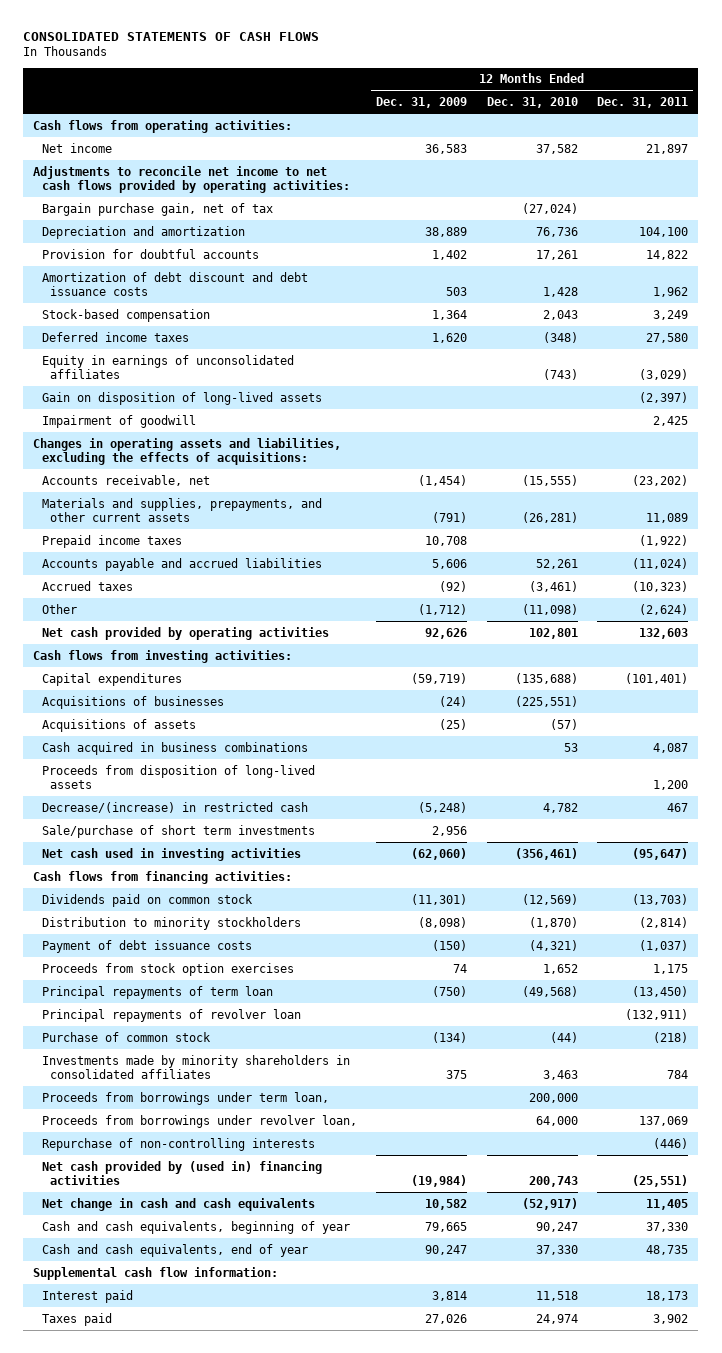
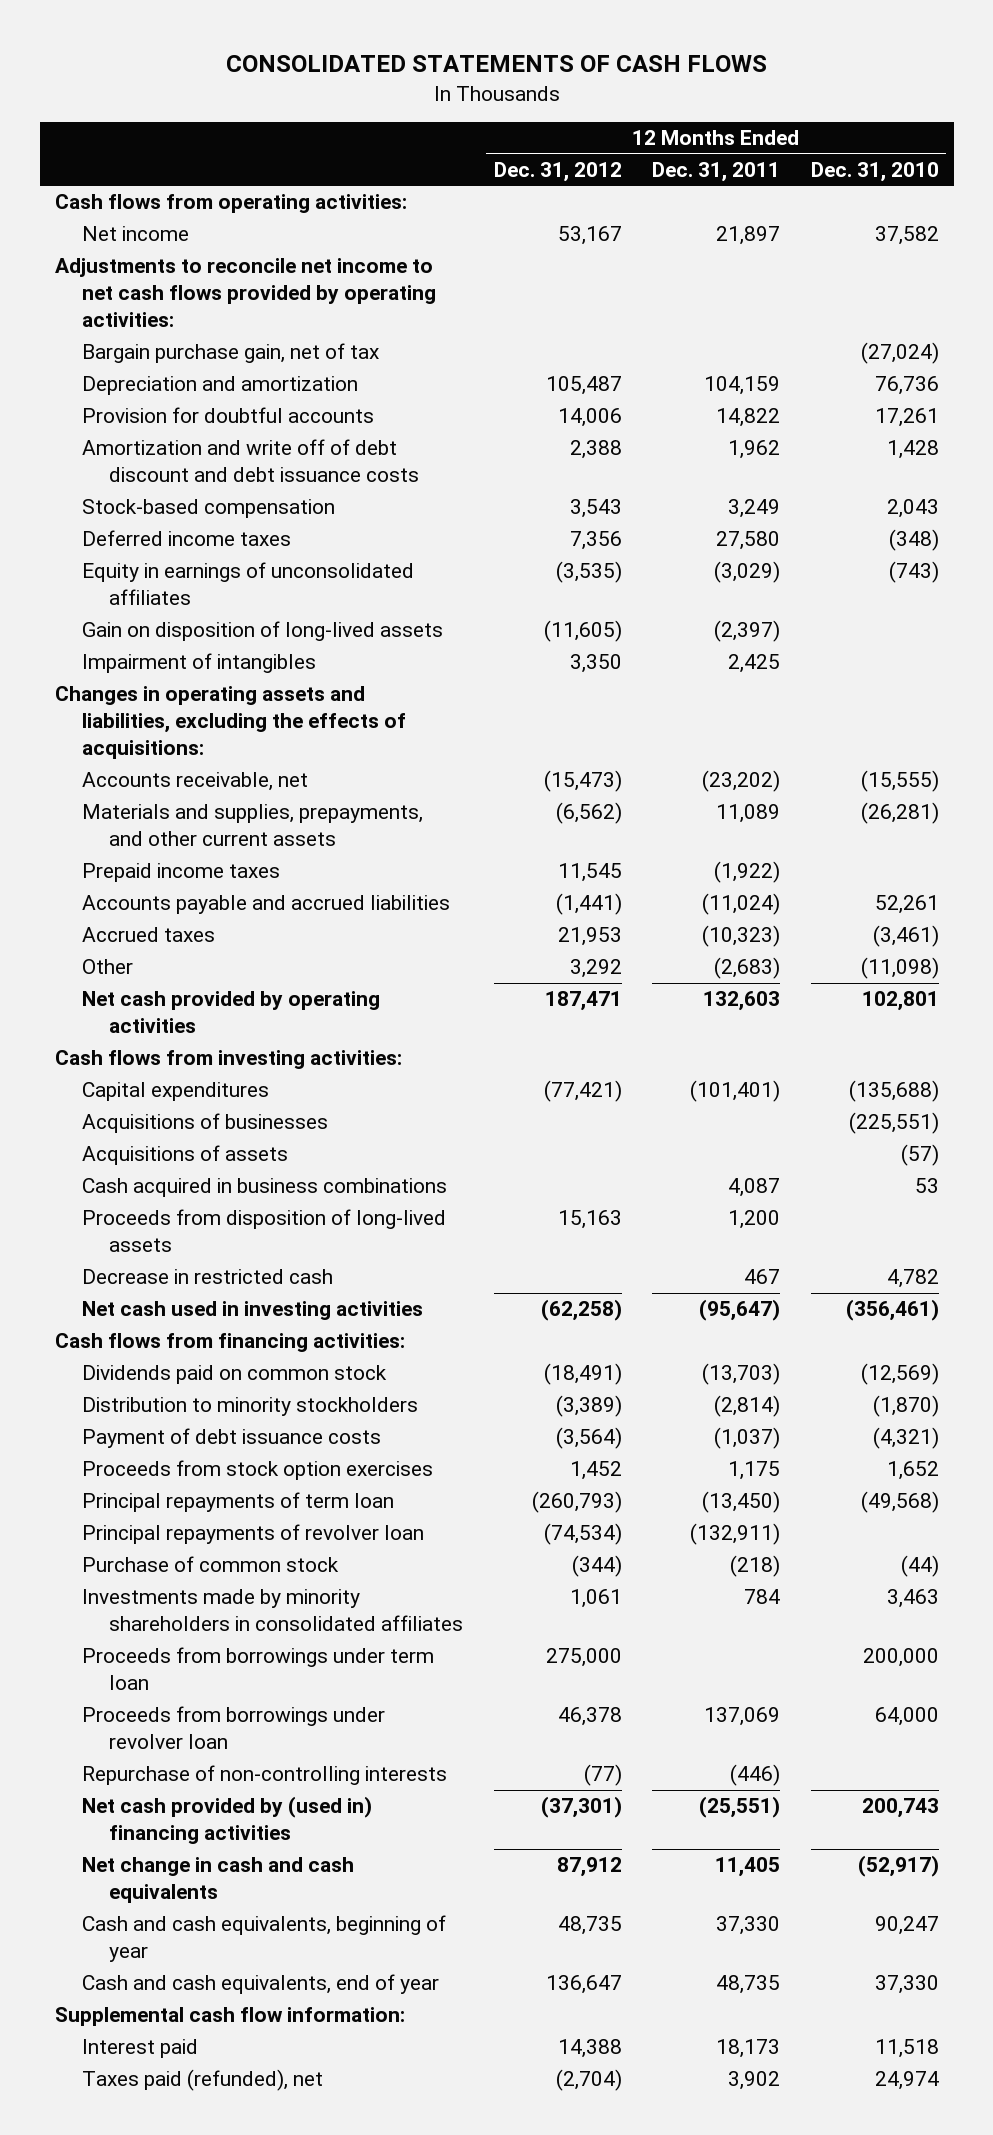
- | 12 Months Ended Dec. 31, 2009 | 12 Months Ended Dec. 31, 2010 | 12 Months Ended Dec. 31, 2011
+ | 12 Months Ended Dec. 31, 2012 | 12 Months Ended Dec. 31, 2011 | 12 Months Ended Dec. 31, 2010
- Depreciation and amortization | 38,889 | 76,736 | 104,100
+ Depreciation and amortization | 105,487 | 104,159 | 76,736
- Amortization of debt discount and debt issuance costs | 503 | 1,428 | 1,962
+ Amortization and write off of debt discount and debt issuance costs | 2,388 | 1,962 | 1,428
- Impairment of goodwill | | | 2,425
+ Impairment of intangibles | 3,350 | 2,425 |
- Other | (1,712) | (11,098) | (2,624)
+ Other | 3,292 | (2,683) | (11,098)
- Decrease/(increase) in restricted cash | (5,248) | 4,782 | 467
- Sale/purchase of short term investments | 2,956 | |
+ Decrease in restricted cash | | 467 | 4,782
- Proceeds from borrowings under term loan, | | 200,000 |
- Proceeds from borrowings under revolver loan, | | 64,000 | 137,069
+ Proceeds from borrowings under term loan | 275,000 | | 200,000
+ Proceeds from borrowings under revolver loan | 46,378 | 137,069 | 64,000
- Taxes paid | 27,026 | 24,974 | 3,902
+ Taxes paid (refunded), net | (2,704) | 3,902 | 24,974

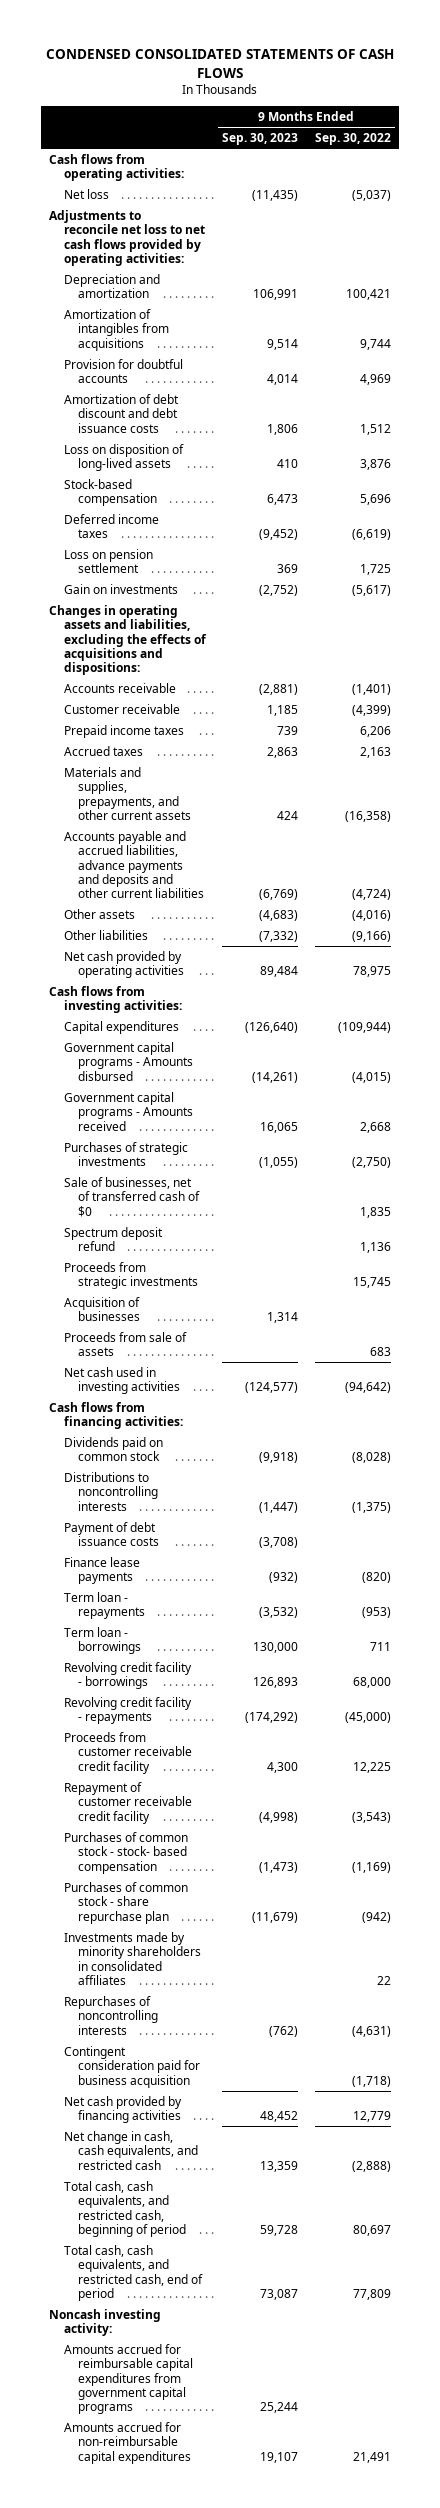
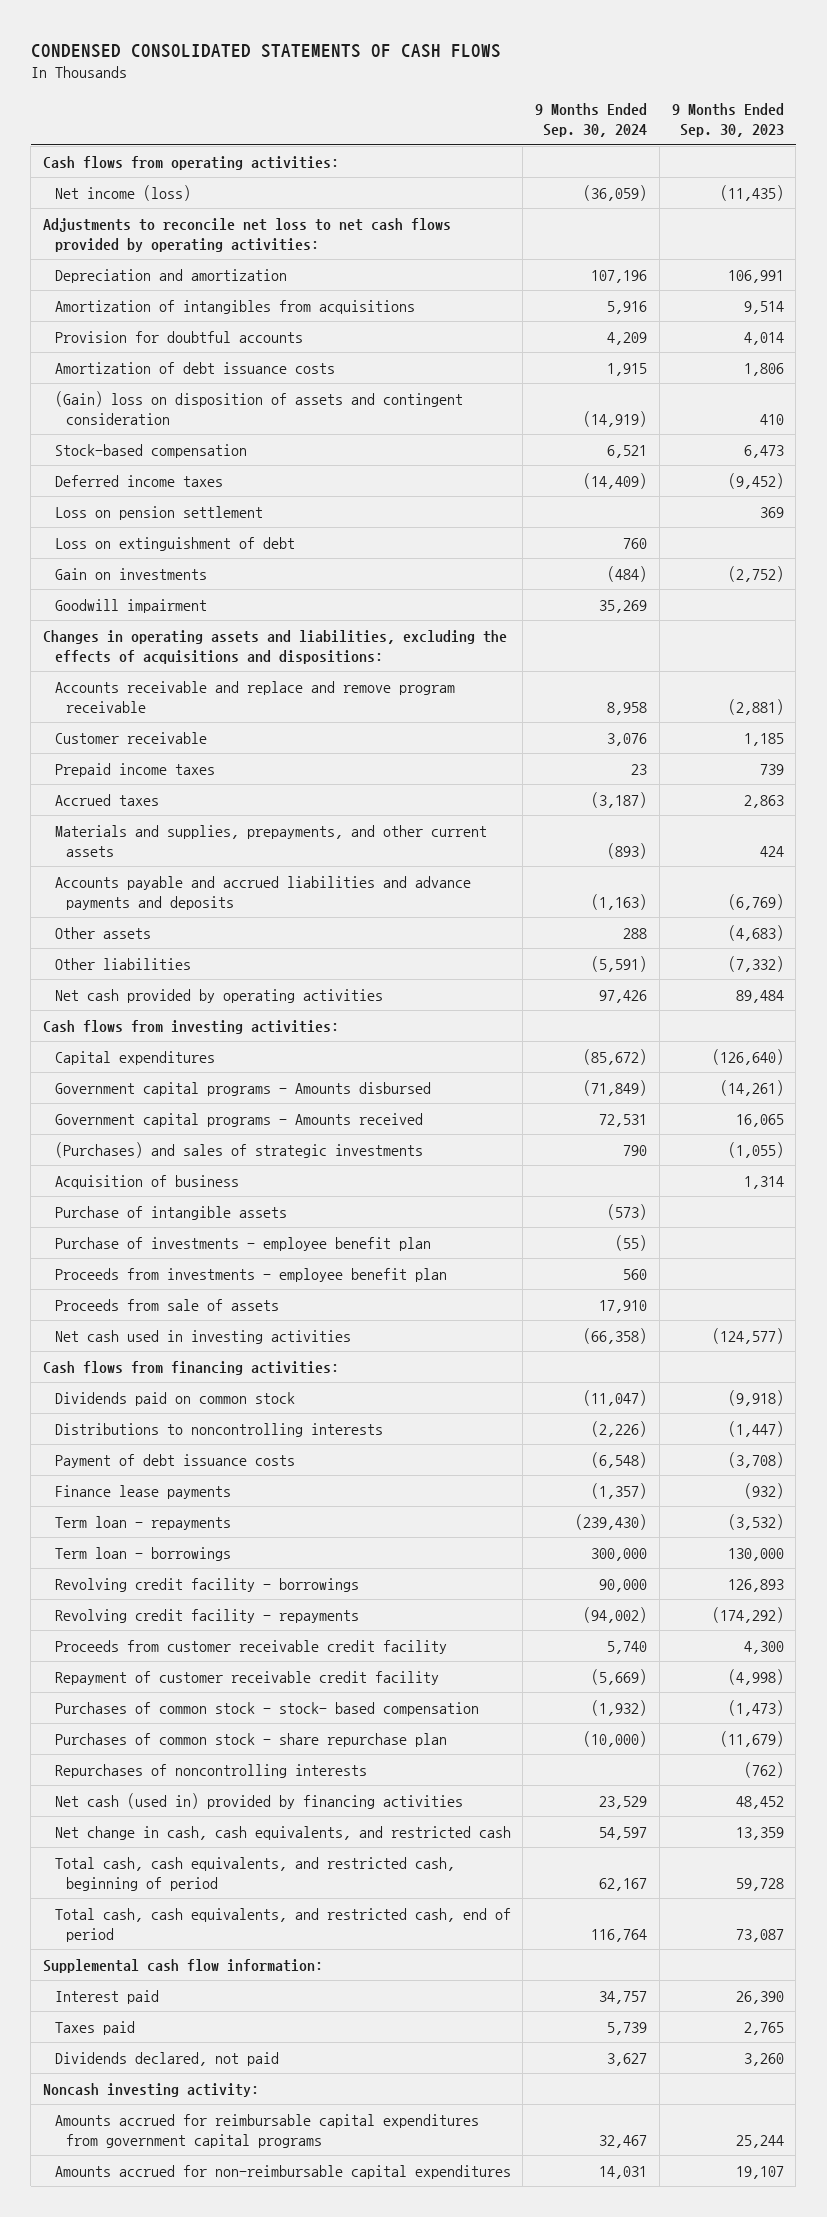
- | 9 Months Ended Sep. 30, 2023 | 9 Months Ended Sep. 30, 2022
+ | 9 Months Ended Sep. 30, 2024 | 9 Months Ended Sep. 30, 2023
- Net loss | (11,435) | (5,037)
+ Net income (loss) | (36,059) | (11,435)
- Amortization of debt discount and debt issuance costs | 1,806 | 1,512
- Loss on disposition of long-lived assets | 410 | 3,876
+ Amortization of debt issuance costs | 1,915 | 1,806
+ (Gain) loss on disposition of assets and contingent consideration | (14,919) | 410
+ Loss on extinguishment of debt | 760 |
+ Goodwill impairment | 35,269 |
- Accounts receivable | (2,881) | (1,401)
+ Accounts receivable and replace and remove program receivable | 8,958 | (2,881)
- Accounts payable and accrued liabilities, advance payments and deposits and other current liabilities | (6,769) | (4,724)
+ Accounts payable and accrued liabilities and advance payments and deposits | (1,163) | (6,769)
- Purchases of strategic investments | (1,055) | (2,750)
- Sale of businesses, net of transferred cash of $0 | | 1,835
- Spectrum deposit refund | | 1,136
- Proceeds from strategic investments | | 15,745
- Acquisition of businesses | 1,314 |
+ (Purchases) and sales of strategic investments | 790 | (1,055)
+ Acquisition of business | | 1,314
+ Purchase of intangible assets | (573) |
+ Purchase of investments - employee benefit plan | (55) |
+ Proceeds from investments - employee benefit plan | 560 |
- Investments made by minority shareholders in consolidated affiliates | | 22
- Contingent consideration paid for business acquisition | | (1,718)
- Net cash provided by financing activities | 48,452 | 12,779
+ Net cash (used in) provided by financing activities | 23,529 | 48,452
+ Supplemental cash flow information:
+ Interest paid | 34,757 | 26,390
+ Taxes paid | 5,739 | 2,765
+ Dividends declared, not paid | 3,627 | 3,260

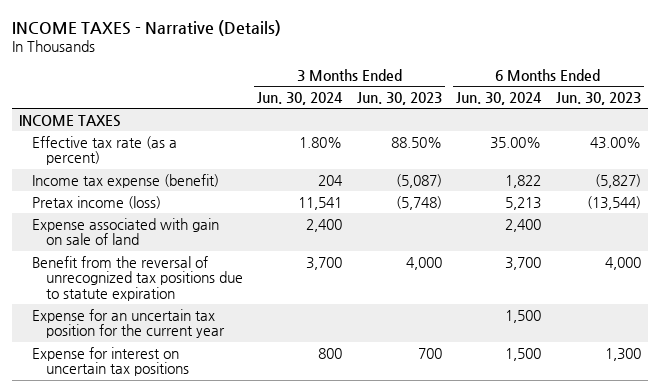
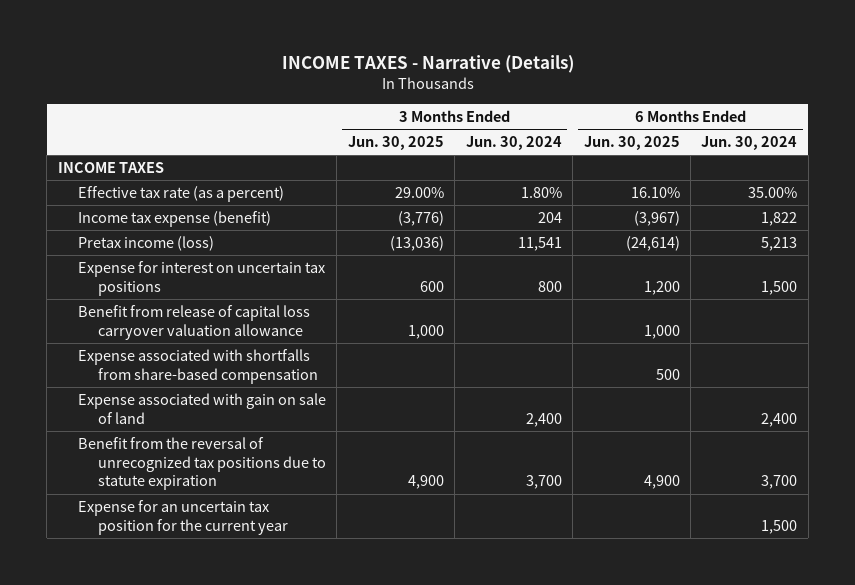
- | 3 Months Ended Jun. 30, 2024 | 3 Months Ended Jun. 30, 2023 | 6 Months Ended Jun. 30, 2024 | 6 Months Ended Jun. 30, 2023
+ | 3 Months Ended Jun. 30, 2025 | 3 Months Ended Jun. 30, 2024 | 6 Months Ended Jun. 30, 2025 | 6 Months Ended Jun. 30, 2024
moved up: Expense for interest on uncertain tax positions | 600 | 800 | 1,200 | 1,500
+ Benefit from release of capital loss carryover valuation allowance | 1,000 | | 1,000 |
+ Expense associated with shortfalls from share-based compensation | | | 500 |

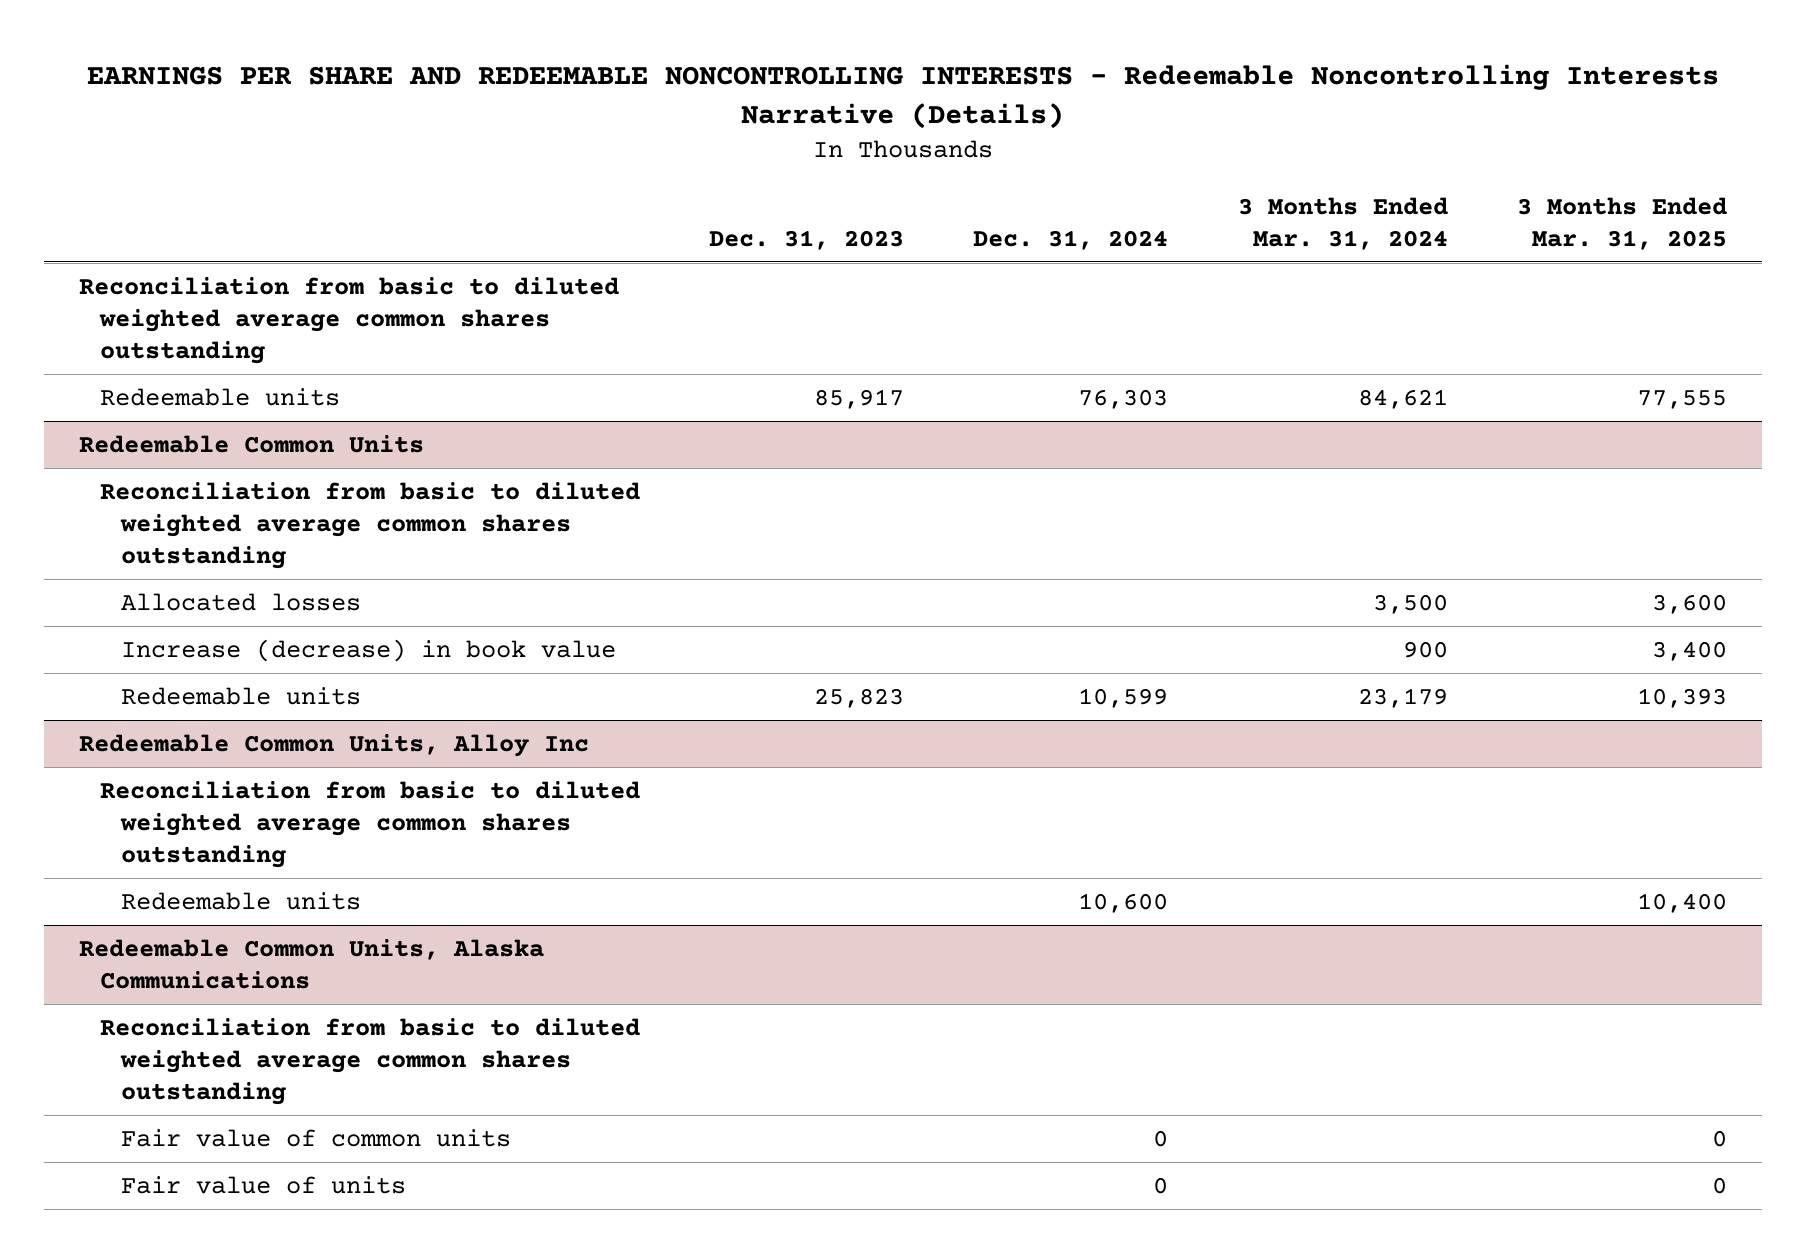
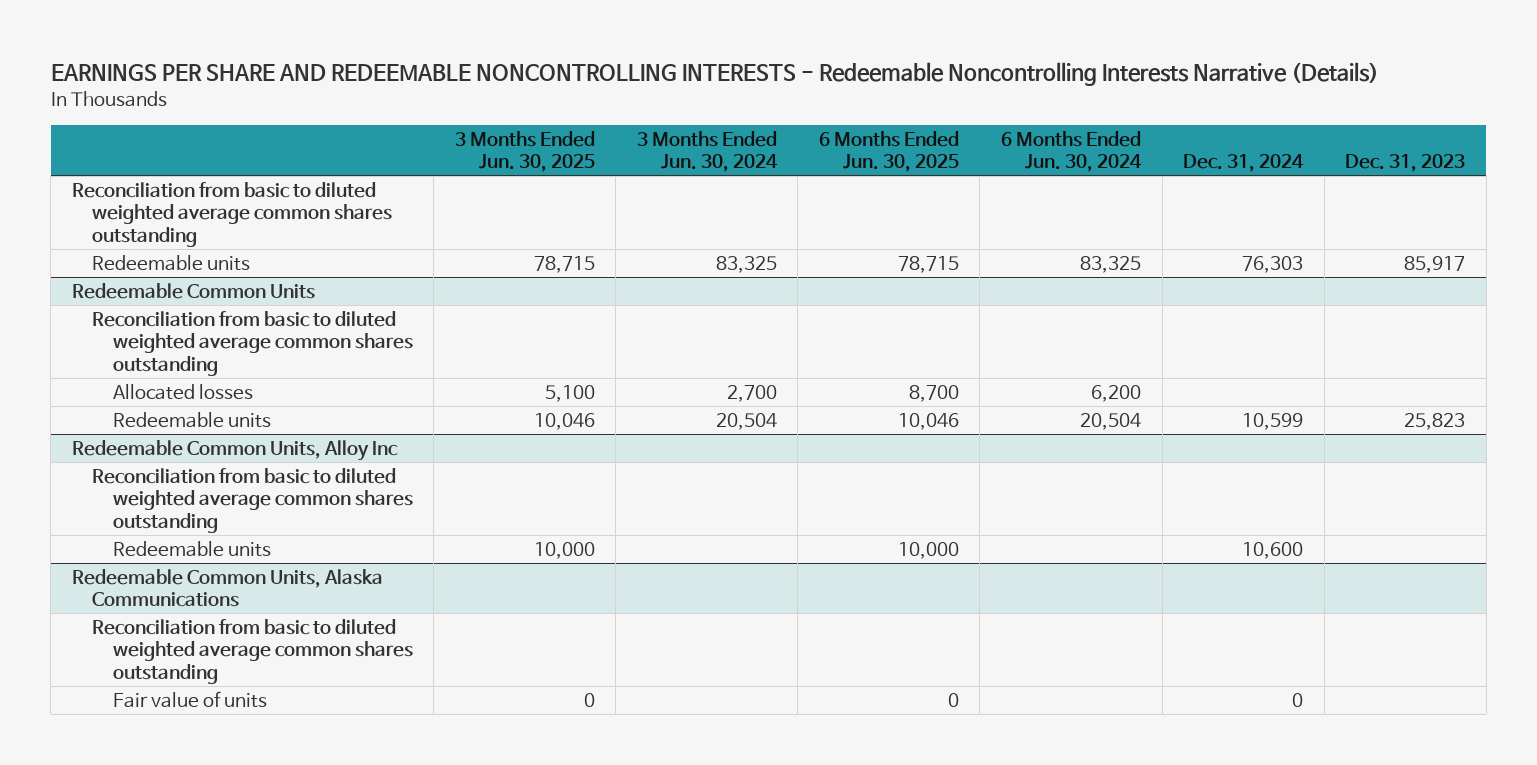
- | Dec. 31, 2023 | Dec. 31, 2024 | 3 Months Ended Mar. 31, 2024 | 3 Months Ended Mar. 31, 2025
+ | 3 Months Ended Jun. 30, 2025 | 3 Months Ended Jun. 30, 2024 | 6 Months Ended Jun. 30, 2025 | 6 Months Ended Jun. 30, 2024 | Dec. 31, 2024 | Dec. 31, 2023
@ Redeemable Common Units
- Increase (decrease) in book value | | | 900 | 3,400
@ Redeemable Common Units, Alaska Communications
- Fair value of common units | | 0 | | 0

